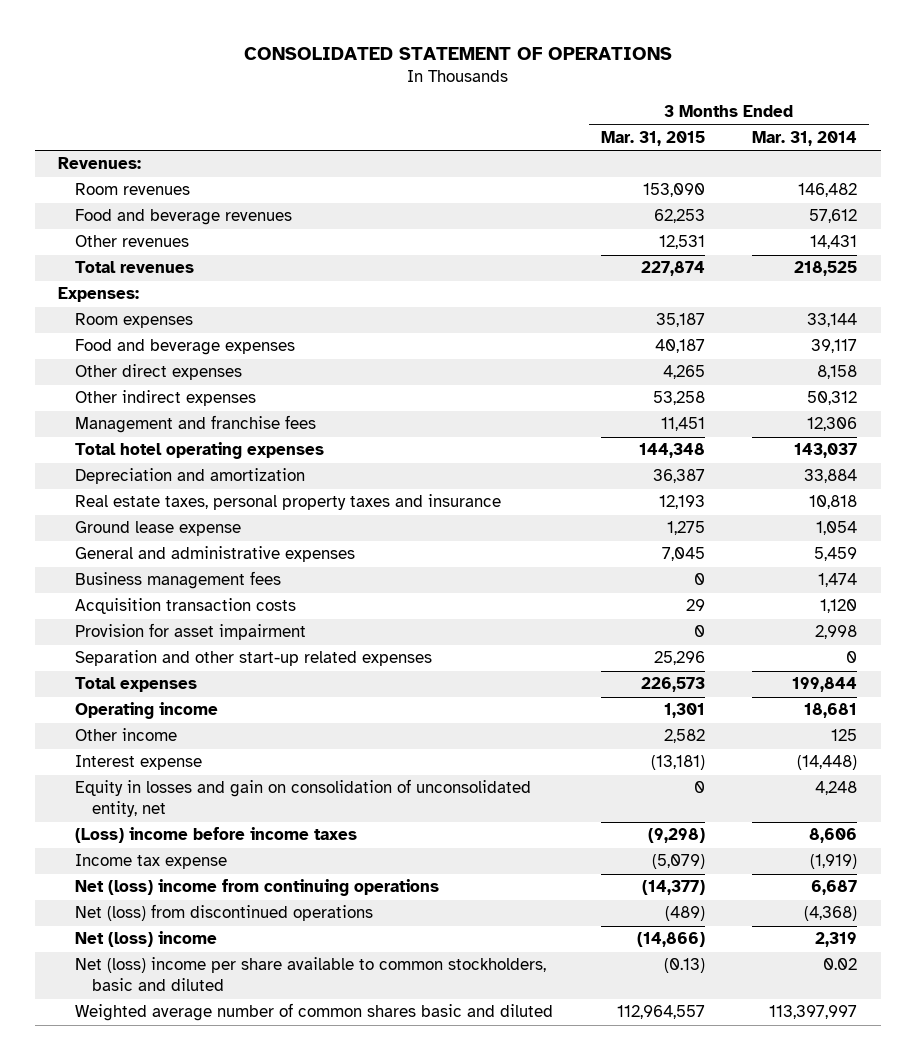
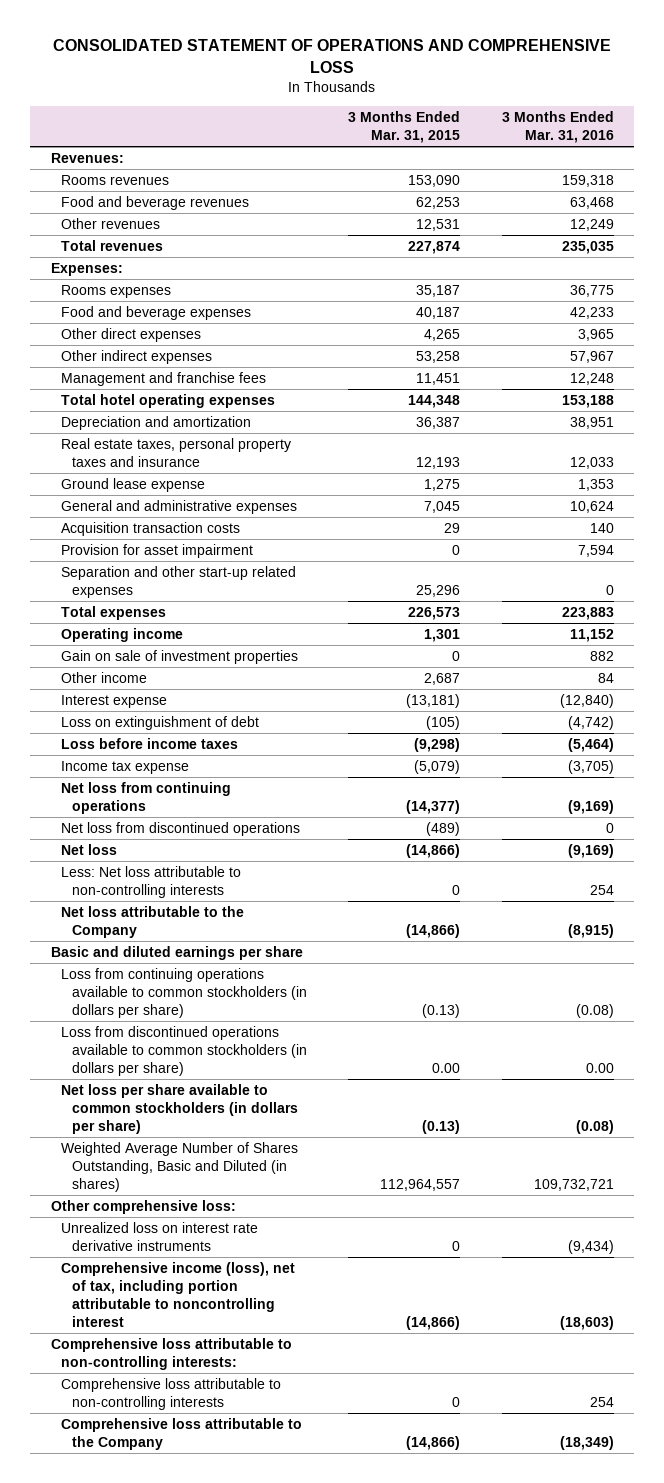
- CONSOLIDATED STATEMENT OF OPERATIONS
+ CONSOLIDATED STATEMENT OF OPERATIONS AND COMPREHENSIVE LOSS
- | 3 Months Ended Mar. 31, 2015 | 3 Months Ended Mar. 31, 2014
+ | 3 Months Ended Mar. 31, 2015 | 3 Months Ended Mar. 31, 2016
- Room revenues | 153,090 | 146,482
+ Rooms revenues | 153,090 | 159,318
- Room expenses | 35,187 | 33,144
+ Rooms expenses | 35,187 | 36,775
- Business management fees | 0 | 1,474
- Other income | 2,582 | 125
+ Gain on sale of investment properties | 0 | 882
+ Other income | 2,687 | 84
- Equity in losses and gain on consolidation of unconsolidated entity, net | 0 | 4,248
- (Loss) income before income taxes | (9,298) | 8,606
+ Loss on extinguishment of debt | (105) | (4,742)
+ Loss before income taxes | (9,298) | (5,464)
- Net (loss) income from continuing operations | (14,377) | 6,687
- Net (loss) from discontinued operations | (489) | (4,368)
- Net (loss) income | (14,866) | 2,319
- Net (loss) income per share available to common stockholders, basic and diluted | (0.13) | 0.02
- Weighted average number of common shares basic and diluted | 112,964,557 | 113,397,997
+ Net loss from continuing operations | (14,377) | (9,169)
+ Net loss from discontinued operations | (489) | 0
+ Net loss | (14,866) | (9,169)
+ Less: Net loss attributable to non-controlling interests | 0 | 254
+ Net loss attributable to the Company | (14,866) | (8,915)
+ Basic and diluted earnings per share
+ Loss from continuing operations available to common stockholders (in dollars per share) | (0.13) | (0.08)
+ Loss from discontinued operations available to common stockholders (in dollars per share) | 0.00 | 0.00
+ Net loss per share available to common stockholders (in dollars per share) | (0.13) | (0.08)
+ Weighted Average Number of Shares Outstanding, Basic and Diluted (in shares) | 112,964,557 | 109,732,721
+ Other comprehensive loss:
+ Unrealized loss on interest rate derivative instruments | 0 | (9,434)
+ Comprehensive income (loss), net of tax, including portion attributable to noncontrolling interest | (14,866) | (18,603)
+ Comprehensive loss attributable to non-controlling interests:
+ Comprehensive loss attributable to non-controlling interests | 0 | 254
+ Comprehensive loss attributable to the Company | (14,866) | (18,349)

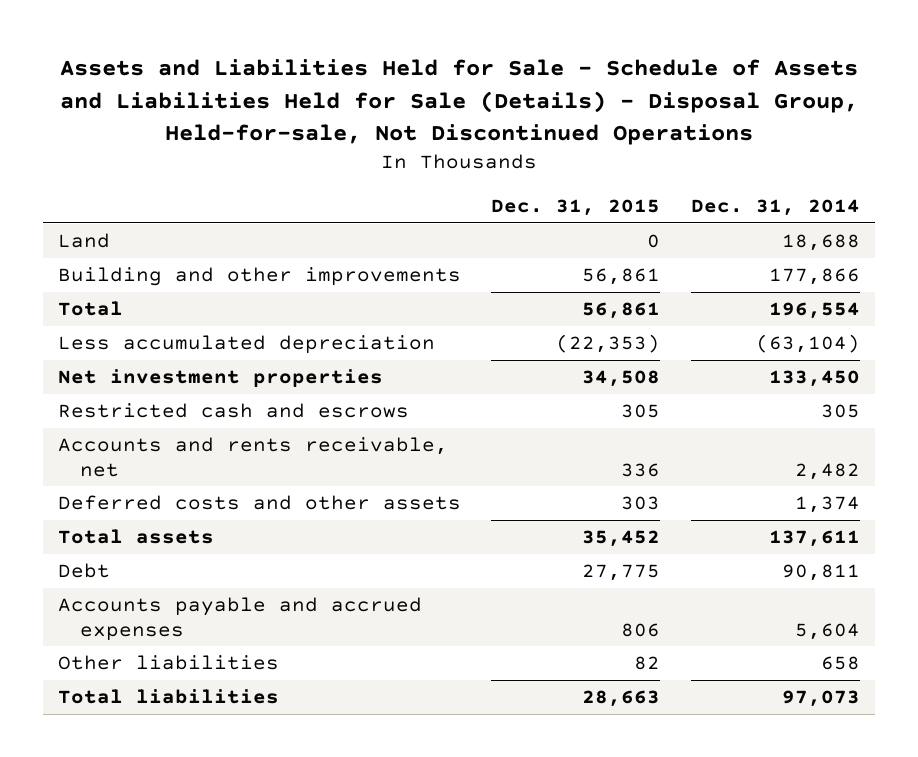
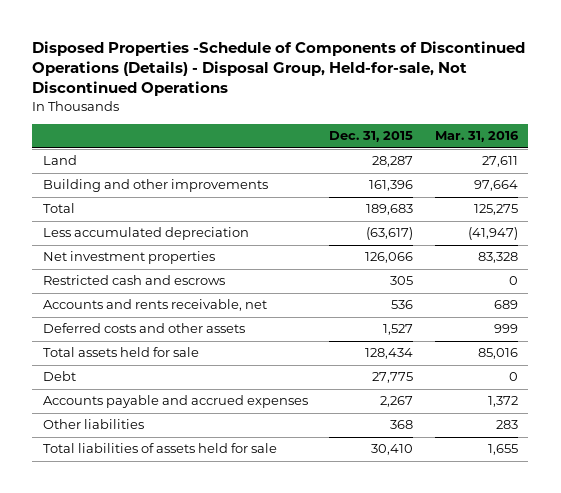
- Assets and Liabilities Held for Sale - Schedule of Assets and Liabilities Held for Sale (Details) - Disposal Group, Held-for-sale, Not Discontinued Operations
+ Disposed Properties -Schedule of Components of Discontinued Operations (Details) - Disposal Group, Held-for-sale, Not Discontinued Operations
- | Dec. 31, 2015 | Dec. 31, 2014
+ | Dec. 31, 2015 | Mar. 31, 2016
- Land | 0 | 18,688
- Building and other improvements | 56,861 | 177,866
- Total | 56,861 | 196,554
- Less accumulated depreciation | (22,353) | (63,104)
- Net investment properties | 34,508 | 133,450
+ Land | 28,287 | 27,611
+ Building and other improvements | 161,396 | 97,664
+ Total | 189,683 | 125,275
+ Less accumulated depreciation | (63,617) | (41,947)
+ Net investment properties | 126,066 | 83,328
- Accounts and rents receivable, net | 336 | 2,482
- Deferred costs and other assets | 303 | 1,374
- Total assets | 35,452 | 137,611
+ Accounts and rents receivable, net | 536 | 689
+ Deferred costs and other assets | 1,527 | 999
+ Total assets held for sale | 128,434 | 85,016
- Accounts payable and accrued expenses | 806 | 5,604
- Other liabilities | 82 | 658
- Total liabilities | 28,663 | 97,073
+ Accounts payable and accrued expenses | 2,267 | 1,372
+ Other liabilities | 368 | 283
+ Total liabilities of assets held for sale | 30,410 | 1,655

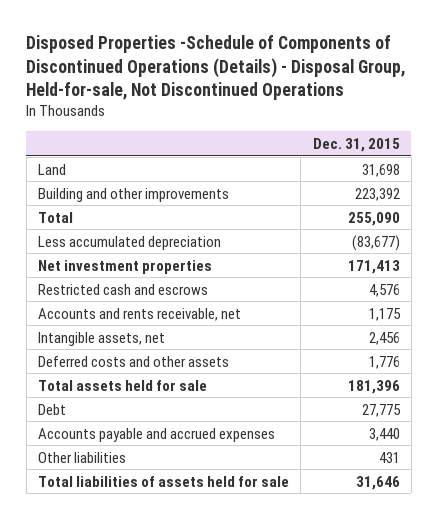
- | Dec. 31, 2015 | Mar. 31, 2016
+ | Dec. 31, 2015
- Land | 28,287 | 27,611
- Building and other improvements | 161,396 | 97,664
- Total | 189,683 | 125,275
- Less accumulated depreciation | (63,617) | (41,947)
- Net investment properties | 126,066 | 83,328
- Restricted cash and escrows | 305 | 0
- Accounts and rents receivable, net | 536 | 689
- Deferred costs and other assets | 1,527 | 999
- Total assets held for sale | 128,434 | 85,016
+ Land | 31,698
+ Building and other improvements | 223,392
+ Total | 255,090
+ Less accumulated depreciation | (83,677)
+ Net investment properties | 171,413
+ Restricted cash and escrows | 4,576
+ Accounts and rents receivable, net | 1,175
+ Intangible assets, net | 2,456
+ Deferred costs and other assets | 1,776
+ Total assets held for sale | 181,396
- Accounts payable and accrued expenses | 2,267 | 1,372
- Other liabilities | 368 | 283
- Total liabilities of assets held for sale | 30,410 | 1,655
+ Accounts payable and accrued expenses | 3,440
+ Other liabilities | 431
+ Total liabilities of assets held for sale | 31,646

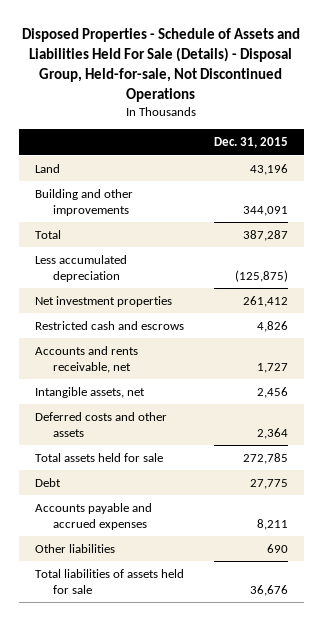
- Disposed Properties -Schedule of Components of Discontinued Operations (Details) - Disposal Group, Held-for-sale, Not Discontinued Operations
+ Disposed Properties - Schedule of Assets and Liabilities Held For Sale (Details) - Disposal Group, Held-for-sale, Not Discontinued Operations
- Land | 31,698
- Building and other improvements | 223,392
- Total | 255,090
- Less accumulated depreciation | (83,677)
- Net investment properties | 171,413
- Restricted cash and escrows | 4,576
- Accounts and rents receivable, net | 1,175
+ Land | 43,196
+ Building and other improvements | 344,091
+ Total | 387,287
+ Less accumulated depreciation | (125,875)
+ Net investment properties | 261,412
+ Restricted cash and escrows | 4,826
+ Accounts and rents receivable, net | 1,727
- Deferred costs and other assets | 1,776
- Total assets held for sale | 181,396
+ Deferred costs and other assets | 2,364
+ Total assets held for sale | 272,785
- Accounts payable and accrued expenses | 3,440
- Other liabilities | 431
- Total liabilities of assets held for sale | 31,646
+ Accounts payable and accrued expenses | 8,211
+ Other liabilities | 690
+ Total liabilities of assets held for sale | 36,676

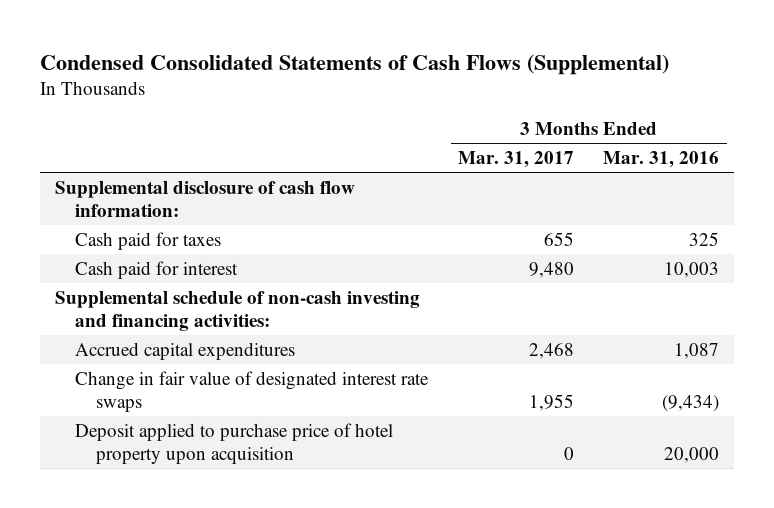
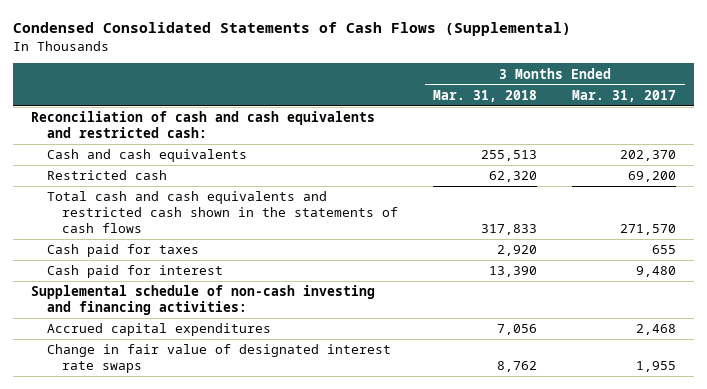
- | 3 Months Ended Mar. 31, 2017 | 3 Months Ended Mar. 31, 2016
+ | 3 Months Ended Mar. 31, 2018 | 3 Months Ended Mar. 31, 2017
- Supplemental disclosure of cash flow information:
+ Reconciliation of cash and cash equivalents and restricted cash:
+ Cash and cash equivalents | 255,513 | 202,370
+ Restricted cash | 62,320 | 69,200
+ Total cash and cash equivalents and restricted cash shown in the statements of cash flows | 317,833 | 271,570
- Deposit applied to purchase price of hotel property upon acquisition | 0 | 20,000

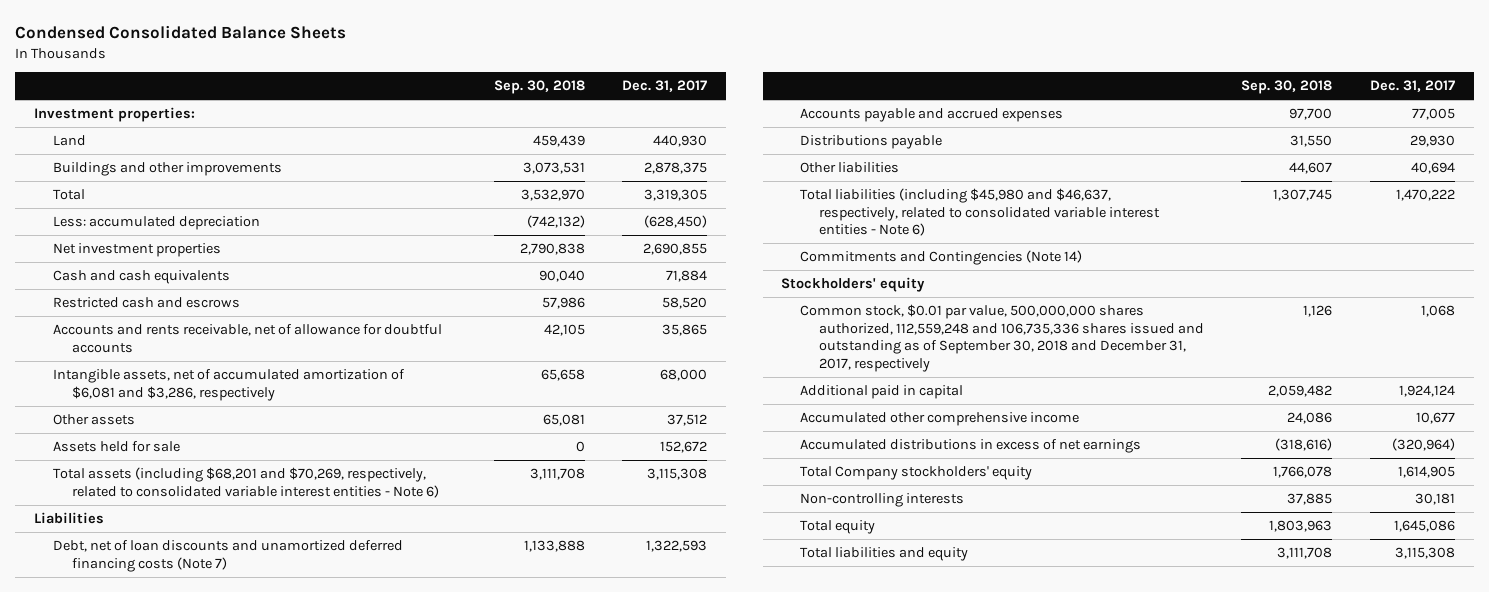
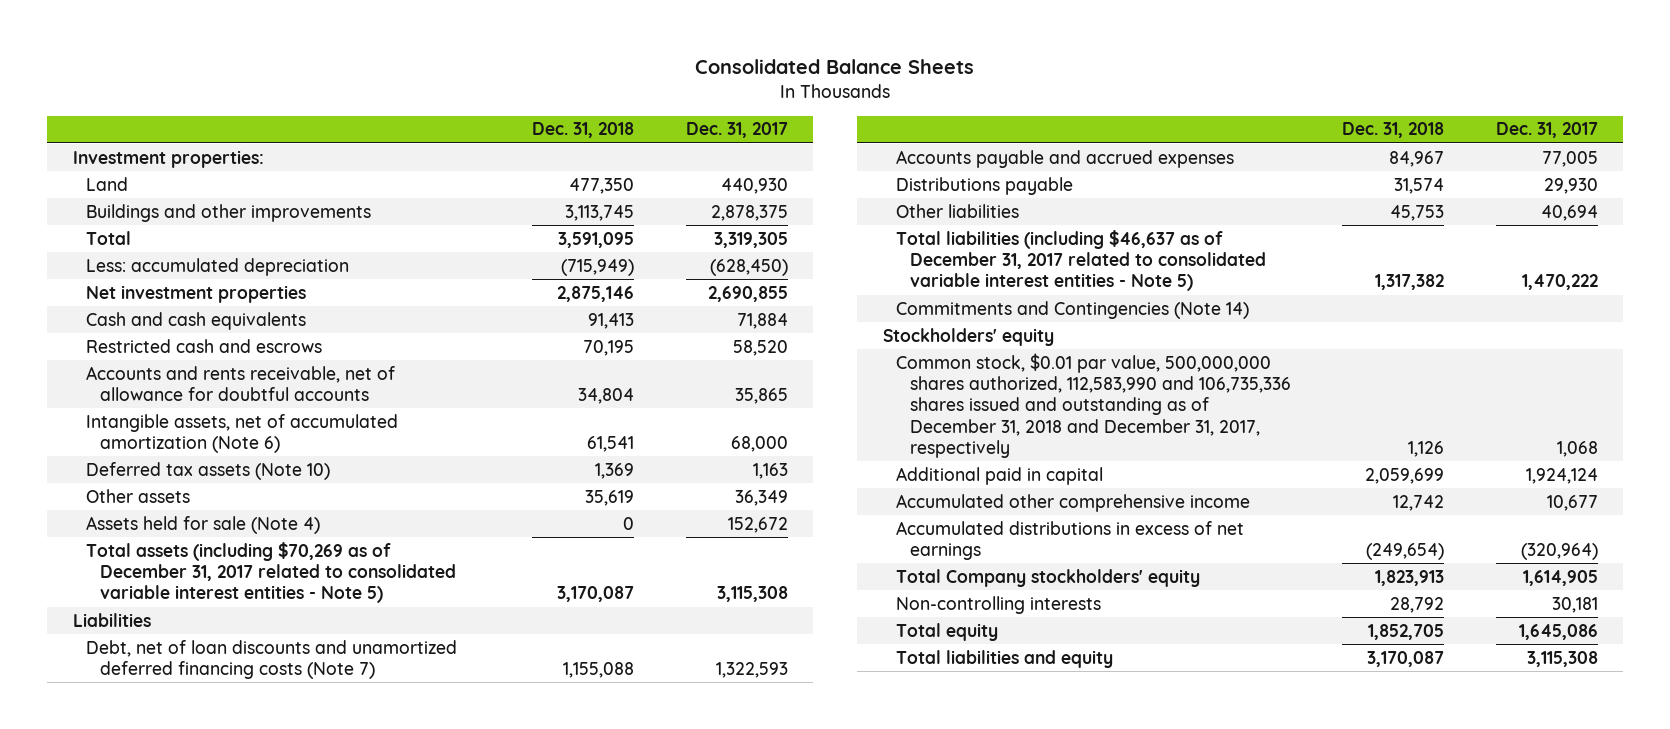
- Condensed Consolidated Balance Sheets
+ Consolidated Balance Sheets
- | Sep. 30, 2018 | Dec. 31, 2017
+ | Dec. 31, 2018 | Dec. 31, 2017
- Intangible assets, net of accumulated amortization of $6,081 and $3,286, respectively | 65,658 | 68,000
- Other assets | 65,081 | 37,512
- Assets held for sale | 0 | 152,672
- Total assets (including $68,201 and $70,269, respectively, related to consolidated variable interest entities - Note 6) | 3,111,708 | 3,115,308
+ Intangible assets, net of accumulated amortization (Note 6) | 61,541 | 68,000
+ Deferred tax assets (Note 10) | 1,369 | 1,163
+ Other assets | 35,619 | 36,349
+ Assets held for sale (Note 4) | 0 | 152,672
+ Total assets (including $70,269 as of December 31, 2017 related to consolidated variable interest entities - Note 5) | 3,170,087 | 3,115,308
- Total liabilities (including $45,980 and $46,637, respectively, related to consolidated variable interest entities - Note 6) | 1,307,745 | 1,470,222
+ Total liabilities (including $46,637 as of December 31, 2017 related to consolidated variable interest entities - Note 5) | 1,317,382 | 1,470,222
- Common stock, $0.01 par value, 500,000,000 shares authorized, 112,559,248 and 106,735,336 shares issued and outstanding as of September 30, 2018 and December 31, 2017, respectively | 1,126 | 1,068
+ Common stock, $0.01 par value, 500,000,000 shares authorized, 112,583,990 and 106,735,336 shares issued and outstanding as of December 31, 2018 and December 31, 2017, respectively | 1,126 | 1,068

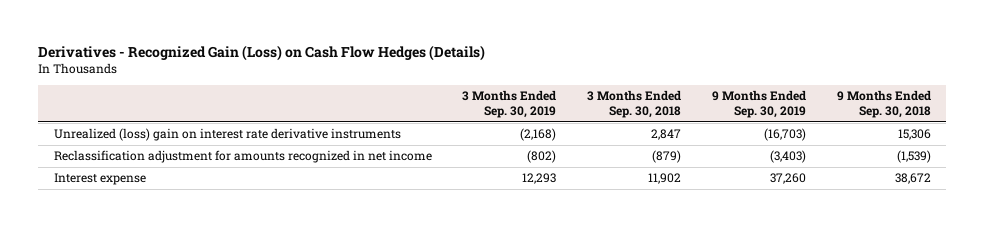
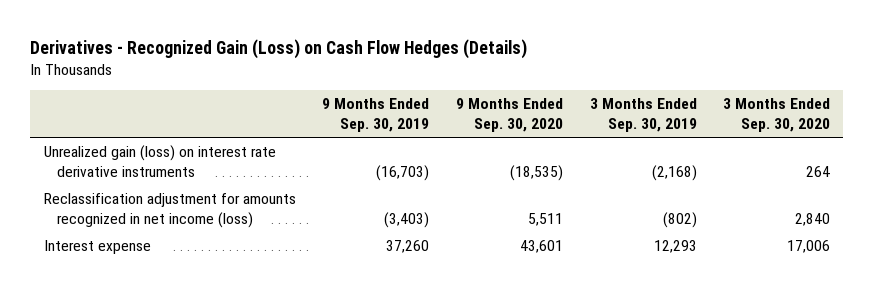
- | 3 Months Ended Sep. 30, 2019 | 3 Months Ended Sep. 30, 2018 | 9 Months Ended Sep. 30, 2019 | 9 Months Ended Sep. 30, 2018
+ | 9 Months Ended Sep. 30, 2019 | 9 Months Ended Sep. 30, 2020 | 3 Months Ended Sep. 30, 2019 | 3 Months Ended Sep. 30, 2020
- Unrealized (loss) gain on interest rate derivative instruments | (2,168) | 2,847 | (16,703) | 15,306
- Reclassification adjustment for amounts recognized in net income | (802) | (879) | (3,403) | (1,539)
+ Unrealized gain (loss) on interest rate derivative instruments | (16,703) | (18,535) | (2,168) | 264
+ Reclassification adjustment for amounts recognized in net income (loss) | (3,403) | 5,511 | (802) | 2,840

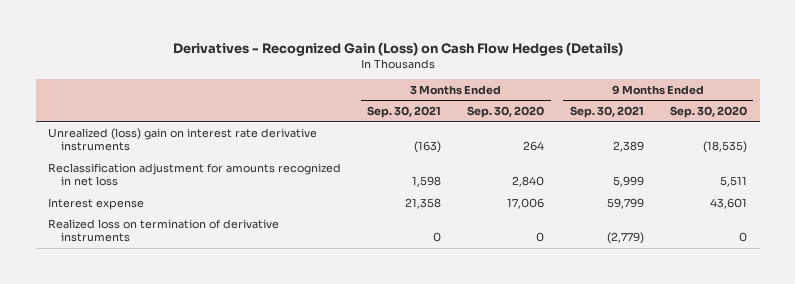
- | 9 Months Ended Sep. 30, 2019 | 9 Months Ended Sep. 30, 2020 | 3 Months Ended Sep. 30, 2019 | 3 Months Ended Sep. 30, 2020
+ | 3 Months Ended Sep. 30, 2021 | 3 Months Ended Sep. 30, 2020 | 9 Months Ended Sep. 30, 2021 | 9 Months Ended Sep. 30, 2020
- Unrealized gain (loss) on interest rate derivative instruments | (16,703) | (18,535) | (2,168) | 264
- Reclassification adjustment for amounts recognized in net income (loss) | (3,403) | 5,511 | (802) | 2,840
+ Unrealized (loss) gain on interest rate derivative instruments | (163) | 264 | 2,389 | (18,535)
+ Reclassification adjustment for amounts recognized in net loss | 1,598 | 2,840 | 5,999 | 5,511
+ Realized loss on termination of derivative instruments | 0 | 0 | (2,779) | 0

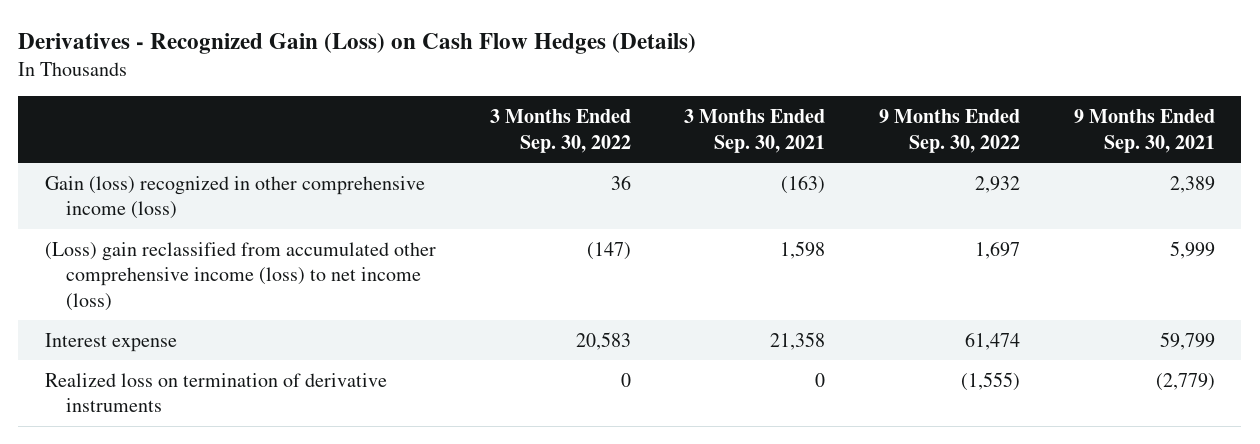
- | 3 Months Ended Sep. 30, 2021 | 3 Months Ended Sep. 30, 2020 | 9 Months Ended Sep. 30, 2021 | 9 Months Ended Sep. 30, 2020
+ | 3 Months Ended Sep. 30, 2022 | 3 Months Ended Sep. 30, 2021 | 9 Months Ended Sep. 30, 2022 | 9 Months Ended Sep. 30, 2021
- Unrealized (loss) gain on interest rate derivative instruments | (163) | 264 | 2,389 | (18,535)
- Reclassification adjustment for amounts recognized in net loss | 1,598 | 2,840 | 5,999 | 5,511
+ Gain (loss) recognized in other comprehensive income (loss) | 36 | (163) | 2,932 | 2,389
+ (Loss) gain reclassified from accumulated other comprehensive income (loss) to net income (loss) | (147) | 1,598 | 1,697 | 5,999

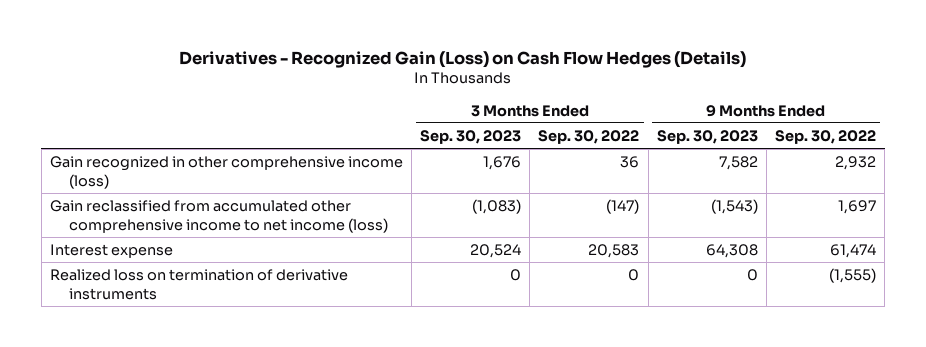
- | 3 Months Ended Sep. 30, 2022 | 3 Months Ended Sep. 30, 2021 | 9 Months Ended Sep. 30, 2022 | 9 Months Ended Sep. 30, 2021
+ | 3 Months Ended Sep. 30, 2023 | 3 Months Ended Sep. 30, 2022 | 9 Months Ended Sep. 30, 2023 | 9 Months Ended Sep. 30, 2022
- Gain (loss) recognized in other comprehensive income (loss) | 36 | (163) | 2,932 | 2,389
- (Loss) gain reclassified from accumulated other comprehensive income (loss) to net income (loss) | (147) | 1,598 | 1,697 | 5,999
+ Gain recognized in other comprehensive income (loss) | 1,676 | 36 | 7,582 | 2,932
+ Gain reclassified from accumulated other comprehensive income to net income (loss) | (1,083) | (147) | (1,543) | 1,697

